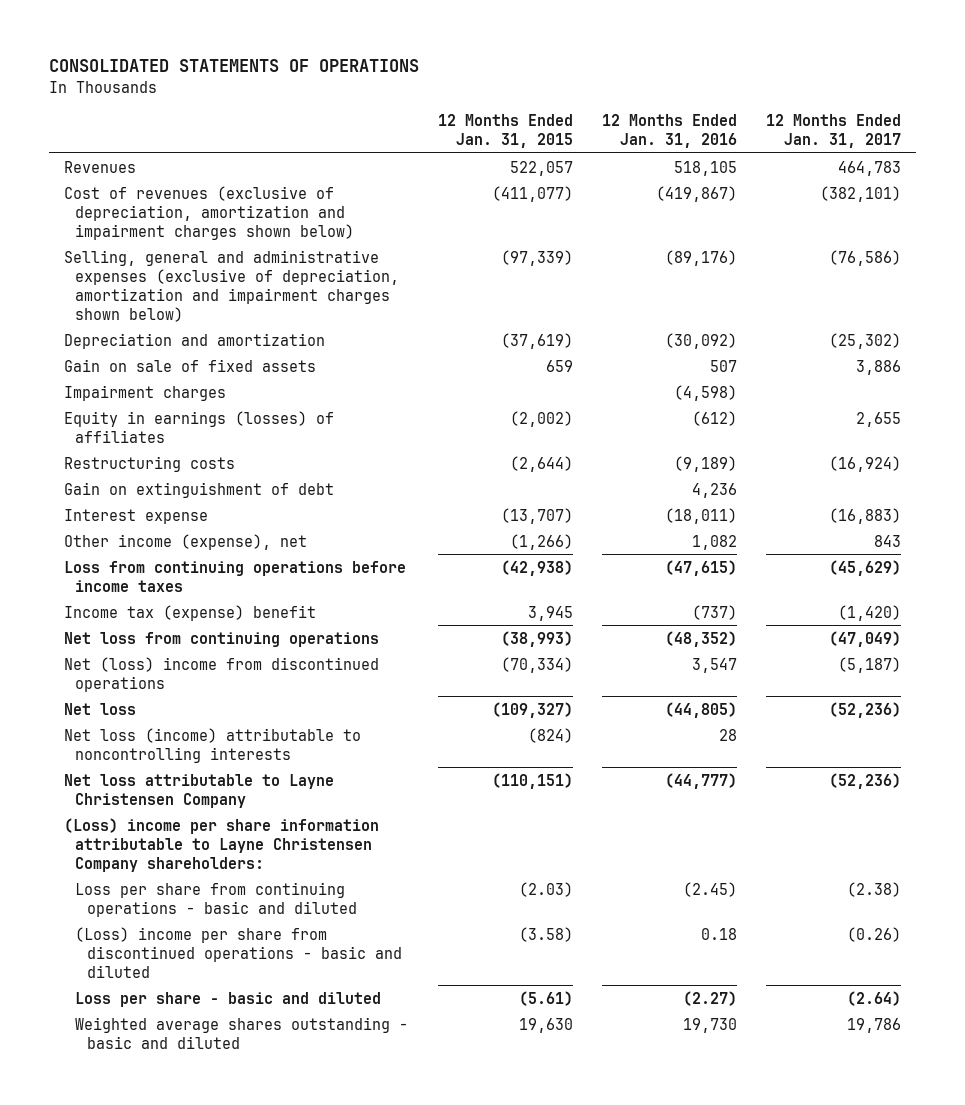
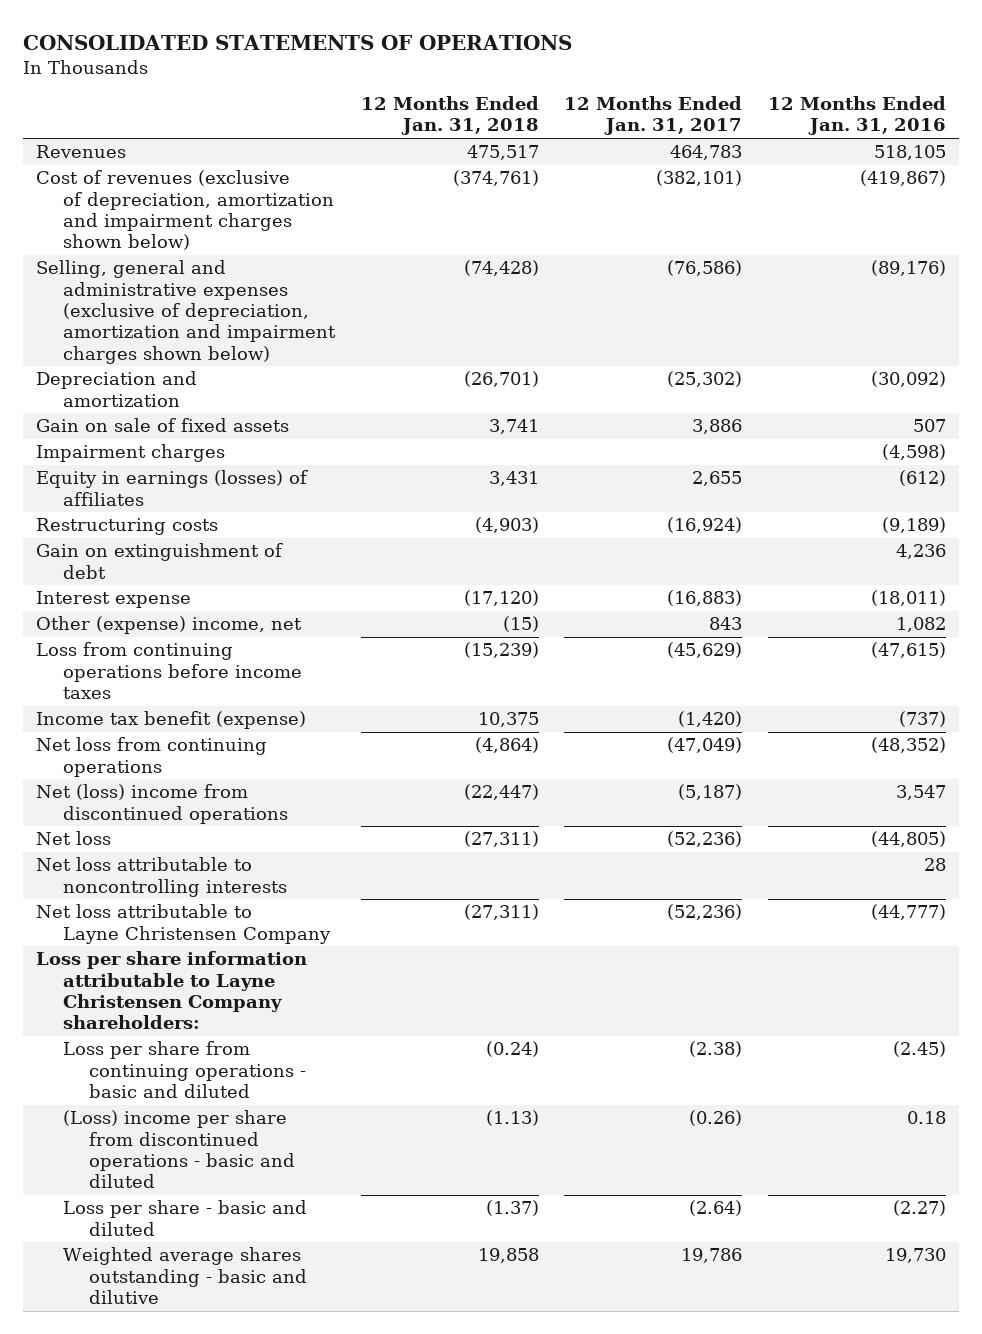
- | 12 Months Ended Jan. 31, 2015 | 12 Months Ended Jan. 31, 2016 | 12 Months Ended Jan. 31, 2017
+ | 12 Months Ended Jan. 31, 2018 | 12 Months Ended Jan. 31, 2017 | 12 Months Ended Jan. 31, 2016
- Other income (expense), net | (1,266) | 1,082 | 843
+ Other (expense) income, net | (15) | 843 | 1,082
- Income tax (expense) benefit | 3,945 | (737) | (1,420)
+ Income tax benefit (expense) | 10,375 | (1,420) | (737)
- Net loss (income) attributable to noncontrolling interests | (824) | 28 |
+ Net loss attributable to noncontrolling interests | | | 28
- (Loss) income per share information attributable to Layne Christensen Company shareholders:
+ Loss per share information attributable to Layne Christensen Company shareholders:
- Weighted average shares outstanding - basic and diluted | 19,630 | 19,730 | 19,786
+ Weighted average shares outstanding - basic and dilutive | 19,858 | 19,786 | 19,730

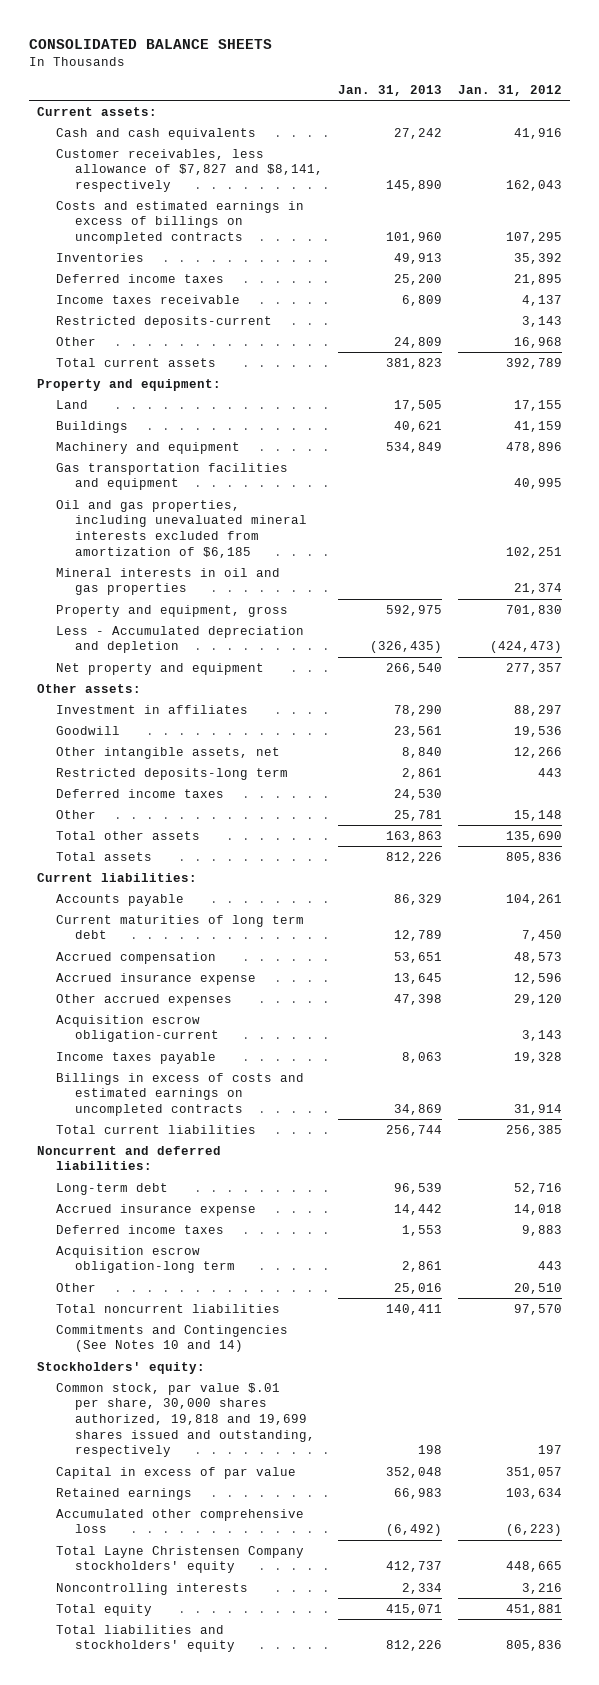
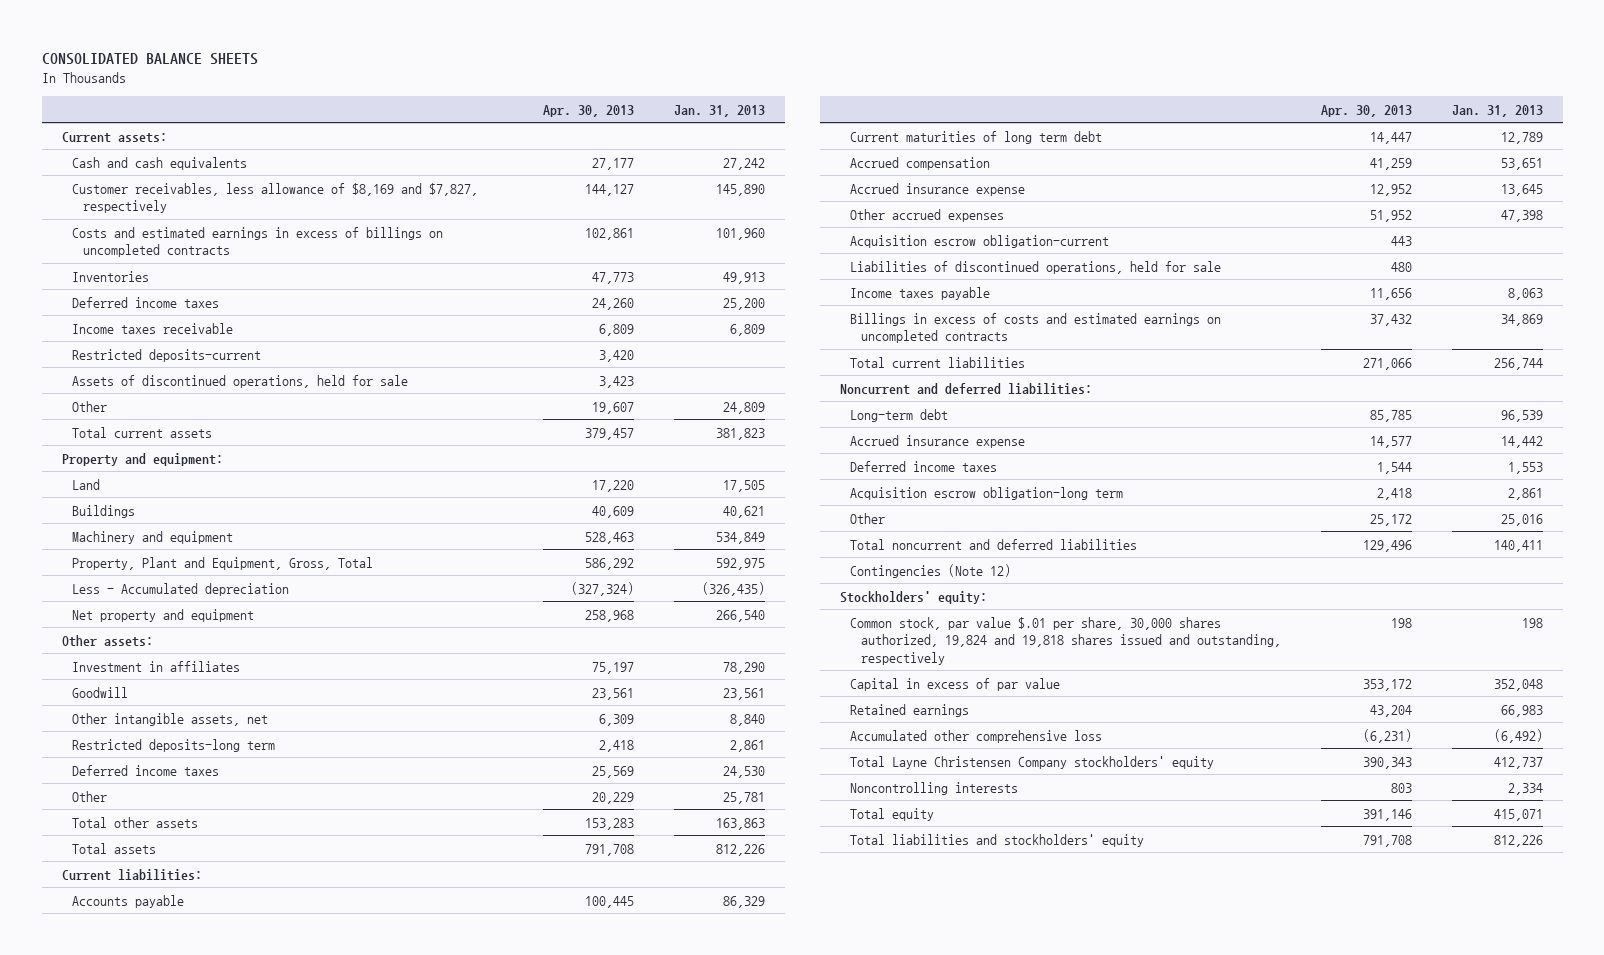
- | Jan. 31, 2013 | Jan. 31, 2012
+ | Apr. 30, 2013 | Jan. 31, 2013
- Customer receivables, less allowance of $7,827 and $8,141, respectively | 145,890 | 162,043
+ Customer receivables, less allowance of $8,169 and $7,827, respectively | 144,127 | 145,890
+ Assets of discontinued operations, held for sale | 3,423 |
- Gas transportation facilities and equipment | | 40,995
- Oil and gas properties, including unevaluated mineral interests excluded from amortization of $6,185 | | 102,251
- Mineral interests in oil and gas properties | | 21,374
- Property and equipment, gross | 592,975 | 701,830
- Less - Accumulated depreciation and depletion | (326,435) | (424,473)
+ Property, Plant and Equipment, Gross, Total | 586,292 | 592,975
+ Less - Accumulated depreciation | (327,324) | (326,435)
+ Liabilities of discontinued operations, held for sale | 480 |
- Total noncurrent liabilities | 140,411 | 97,570
- Commitments and Contingencies (See Notes 10 and 14)
+ Total noncurrent and deferred liabilities | 129,496 | 140,411
+ Contingencies (Note 12)
- Common stock, par value $.01 per share, 30,000 shares authorized, 19,818 and 19,699 shares issued and outstanding, respectively | 198 | 197
+ Common stock, par value $.01 per share, 30,000 shares authorized, 19,824 and 19,818 shares issued and outstanding, respectively | 198 | 198

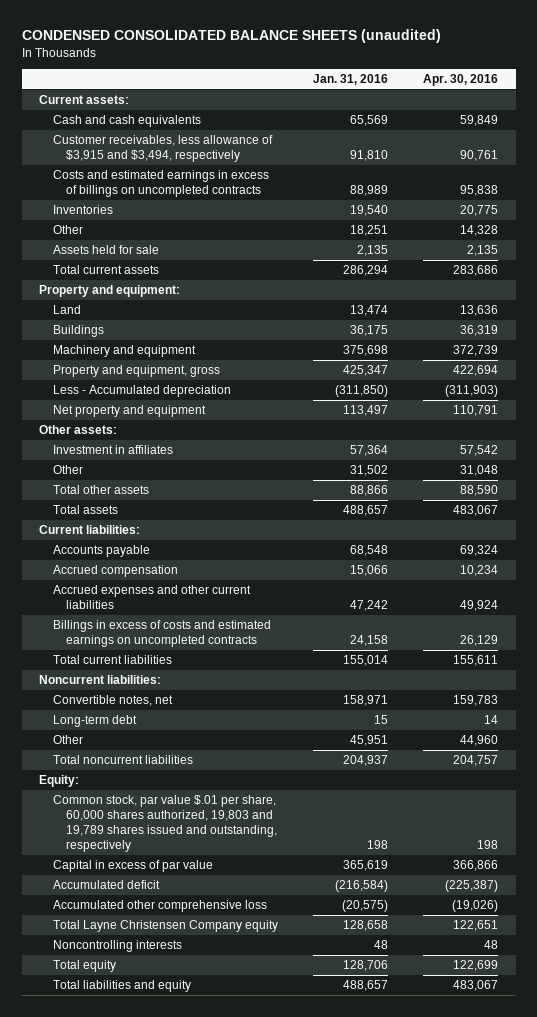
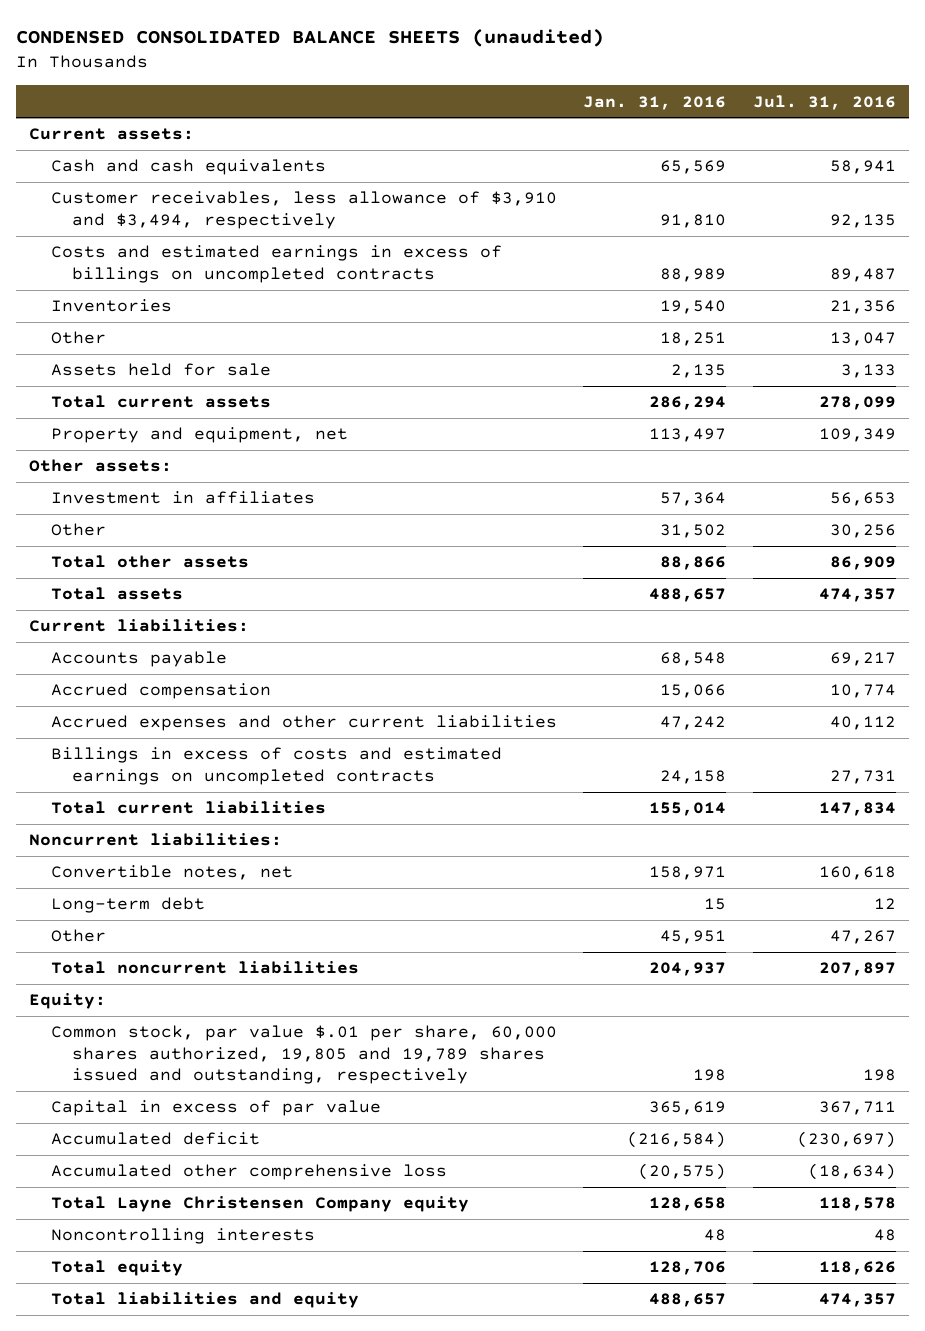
- | Jan. 31, 2016 | Apr. 30, 2016
+ | Jan. 31, 2016 | Jul. 31, 2016
- Customer receivables, less allowance of $3,915 and $3,494, respectively | 91,810 | 90,761
+ Customer receivables, less allowance of $3,910 and $3,494, respectively | 91,810 | 92,135
- Property and equipment:
- Land | 13,474 | 13,636
- Buildings | 36,175 | 36,319
- Machinery and equipment | 375,698 | 372,739
- Property and equipment, gross | 425,347 | 422,694
- Less - Accumulated depreciation | (311,850) | (311,903)
- Net property and equipment | 113,497 | 110,791
+ Property and equipment, net | 113,497 | 109,349
- Common stock, par value $.01 per share, 60,000 shares authorized, 19,803 and 19,789 shares issued and outstanding, respectively | 198 | 198
+ Common stock, par value $.01 per share, 60,000 shares authorized, 19,805 and 19,789 shares issued and outstanding, respectively | 198 | 198

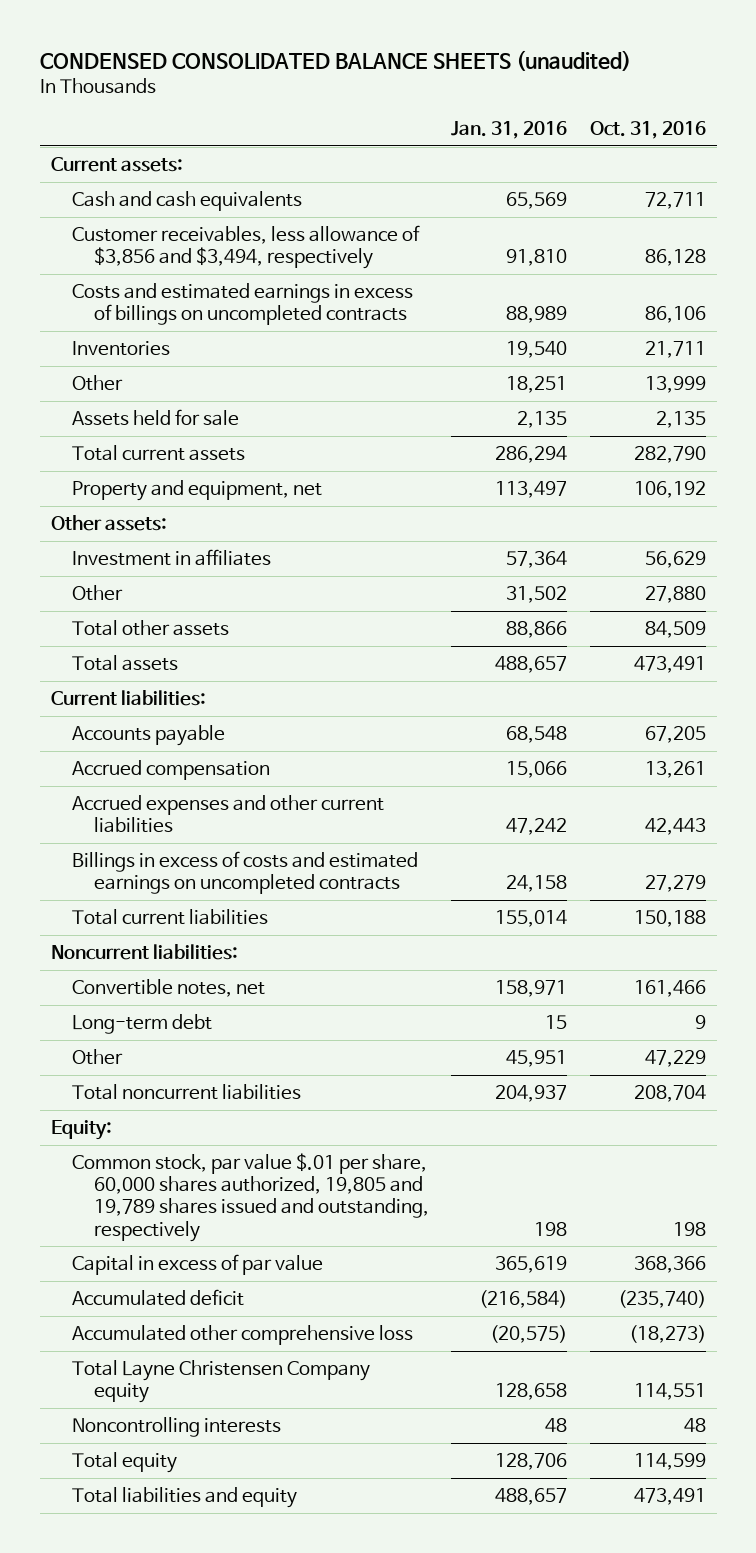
- | Jan. 31, 2016 | Jul. 31, 2016
+ | Jan. 31, 2016 | Oct. 31, 2016
- Customer receivables, less allowance of $3,910 and $3,494, respectively | 91,810 | 92,135
+ Customer receivables, less allowance of $3,856 and $3,494, respectively | 91,810 | 86,128

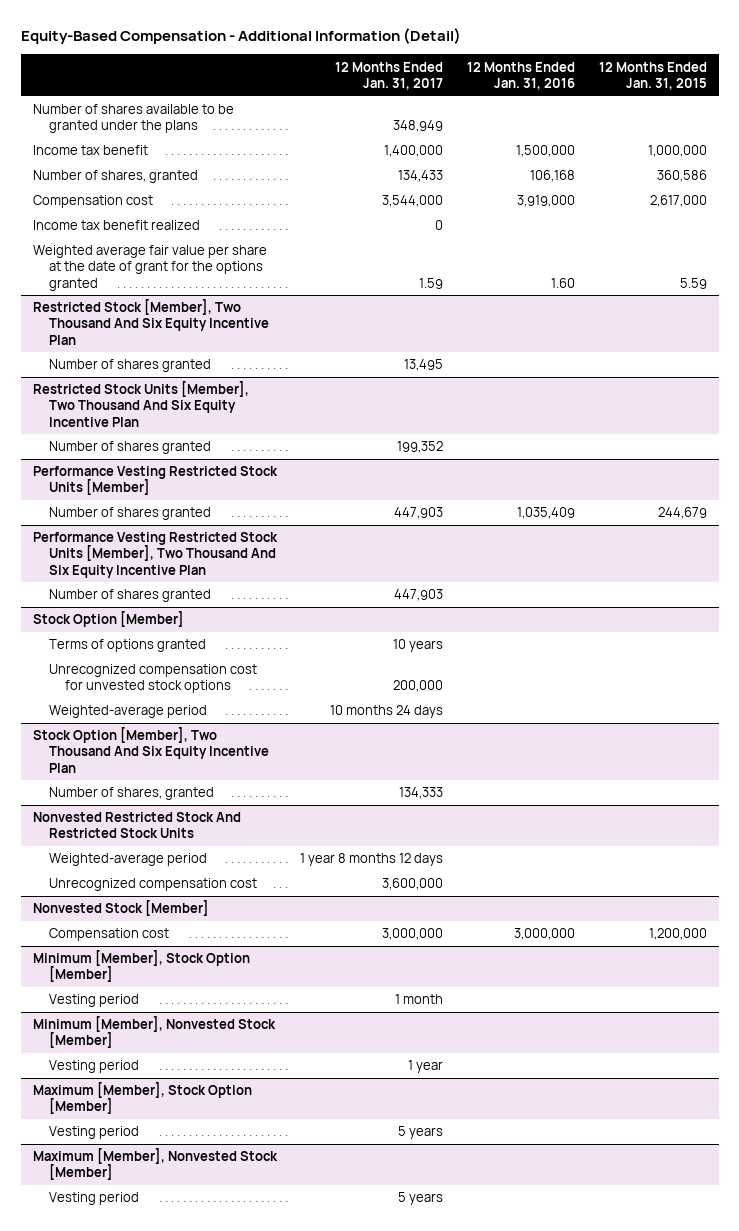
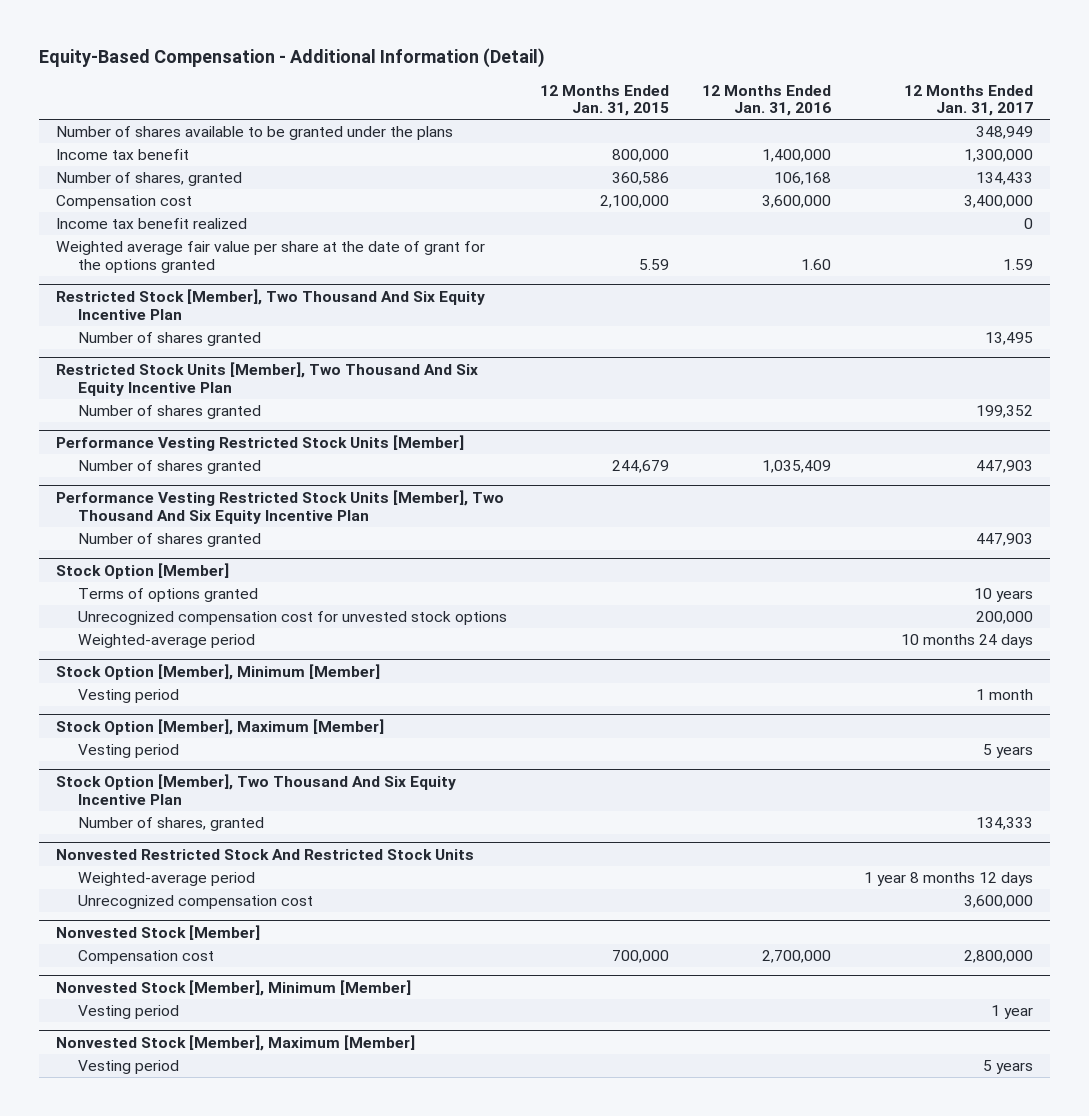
- | 12 Months Ended Jan. 31, 2017 | 12 Months Ended Jan. 31, 2016 | 12 Months Ended Jan. 31, 2015
+ | 12 Months Ended Jan. 31, 2015 | 12 Months Ended Jan. 31, 2016 | 12 Months Ended Jan. 31, 2017
- Income tax benefit | 1,400,000 | 1,500,000 | 1,000,000
+ Income tax benefit | 800,000 | 1,400,000 | 1,300,000
- Compensation cost | 3,544,000 | 3,919,000 | 2,617,000
+ Compensation cost | 2,100,000 | 3,600,000 | 3,400,000
+ Stock Option [Member], Minimum [Member]
+ Vesting period | | | 1 month
+ Stock Option [Member], Maximum [Member]
+ Vesting period | | | 5 years
@ Nonvested Stock [Member]
- Compensation cost | 3,000,000 | 3,000,000 | 1,200,000
- Minimum [Member], Stock Option [Member]
- Vesting period | 1 month | |
- Minimum [Member], Nonvested Stock [Member]
@ Nonvested Stock [Member]
+ Compensation cost | 700,000 | 2,700,000 | 2,800,000
+ Nonvested Stock [Member], Minimum [Member]
- Maximum [Member], Stock Option [Member]
- Vesting period | 5 years | |
- Maximum [Member], Nonvested Stock [Member]
+ Nonvested Stock [Member], Maximum [Member]

